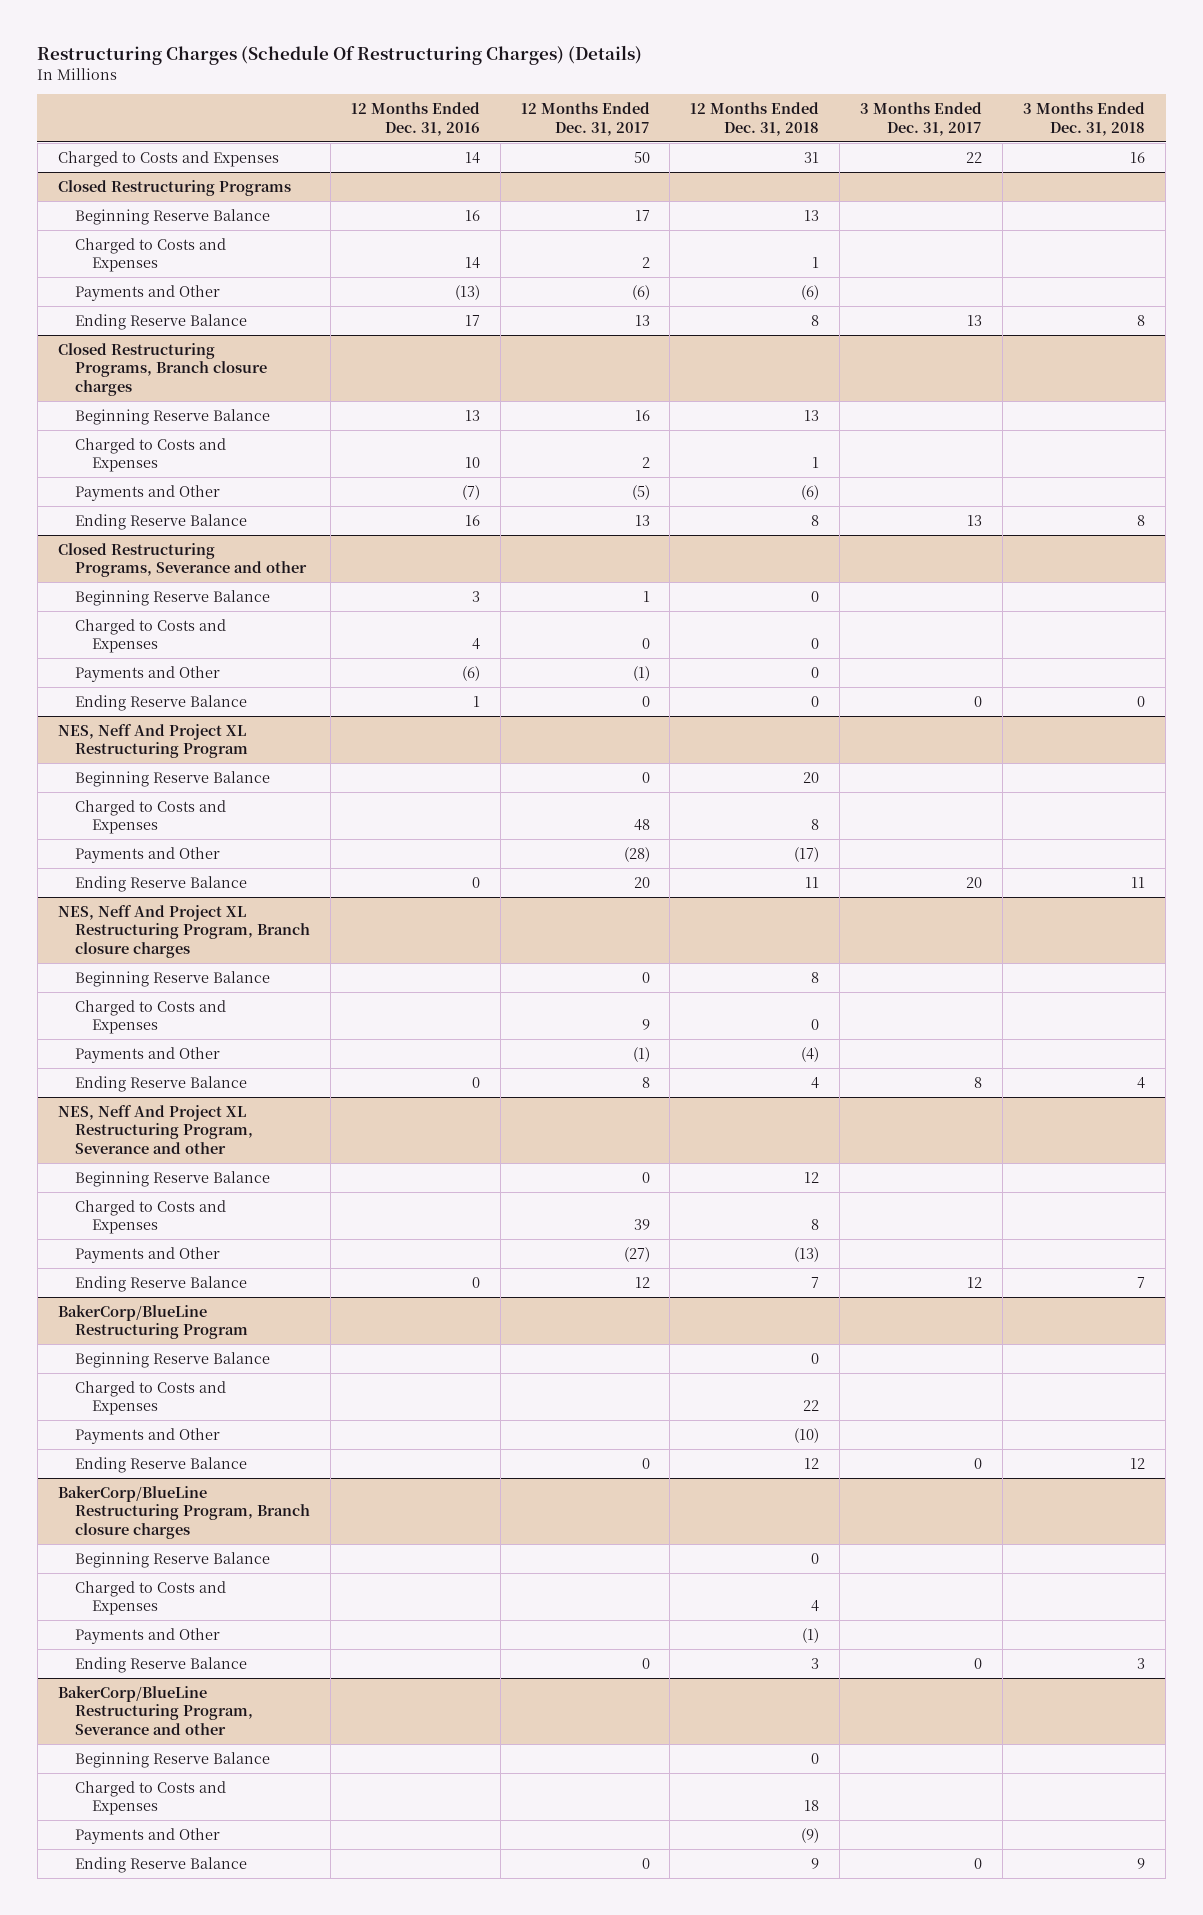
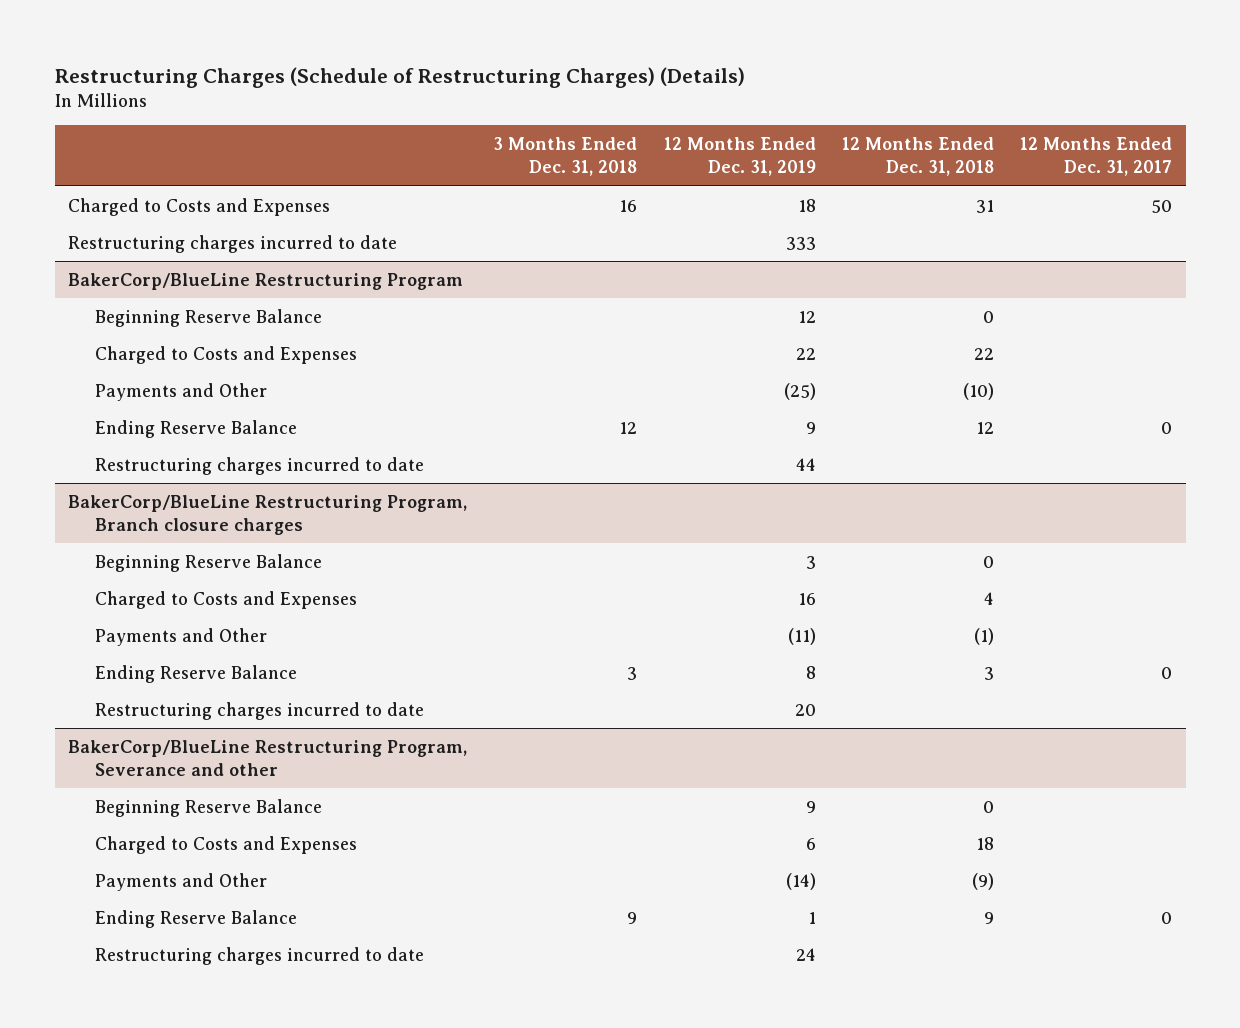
- Restructuring Charges (Schedule Of Restructuring Charges) (Details)
+ Restructuring Charges (Schedule of Restructuring Charges) (Details)
- | 12 Months Ended Dec. 31, 2016 | 12 Months Ended Dec. 31, 2017 | 12 Months Ended Dec. 31, 2018 | 3 Months Ended Dec. 31, 2017 | 3 Months Ended Dec. 31, 2018
+ | 3 Months Ended Dec. 31, 2018 | 12 Months Ended Dec. 31, 2019 | 12 Months Ended Dec. 31, 2018 | 12 Months Ended Dec. 31, 2017
- Closed Restructuring Programs
- Beginning Reserve Balance | 16 | 17 | 13 | |
- Charged to Costs and Expenses | 14 | 2 | 1 | |
- Payments and Other | (13) | (6) | (6) | |
- Ending Reserve Balance | 17 | 13 | 8 | 13 | 8
- Closed Restructuring Programs, Branch closure charges
- Beginning Reserve Balance | 13 | 16 | 13 | |
- Charged to Costs and Expenses | 10 | 2 | 1 | |
- Payments and Other | (7) | (5) | (6) | |
- Ending Reserve Balance | 16 | 13 | 8 | 13 | 8
- Closed Restructuring Programs, Severance and other
- Beginning Reserve Balance | 3 | 1 | 0 | |
- Charged to Costs and Expenses | 4 | 0 | 0 | |
- Payments and Other | (6) | (1) | 0 | |
- Ending Reserve Balance | 1 | 0 | 0 | 0 | 0
- NES, Neff And Project XL Restructuring Program
- Beginning Reserve Balance | | 0 | 20 | |
- Charged to Costs and Expenses | | 48 | 8 | |
- Payments and Other | | (28) | (17) | |
- Ending Reserve Balance | 0 | 20 | 11 | 20 | 11
- NES, Neff And Project XL Restructuring Program, Branch closure charges
- Beginning Reserve Balance | | 0 | 8 | |
- Charged to Costs and Expenses | | 9 | 0 | |
- Payments and Other | | (1) | (4) | |
- Ending Reserve Balance | 0 | 8 | 4 | 8 | 4
- NES, Neff And Project XL Restructuring Program, Severance and other
- Beginning Reserve Balance | | 0 | 12 | |
- Charged to Costs and Expenses | | 39 | 8 | |
- Payments and Other | | (27) | (13) | |
- Ending Reserve Balance | 0 | 12 | 7 | 12 | 7
+ Restructuring charges incurred to date | | 333 | |
@ BakerCorp/BlueLine Restructuring Program
+ Restructuring charges incurred to date | | 44 | |
@ BakerCorp/BlueLine Restructuring Program, Branch closure charges
+ Restructuring charges incurred to date | | 20 | |
@ BakerCorp/BlueLine Restructuring Program, Severance and other
+ Restructuring charges incurred to date | | 24 | |

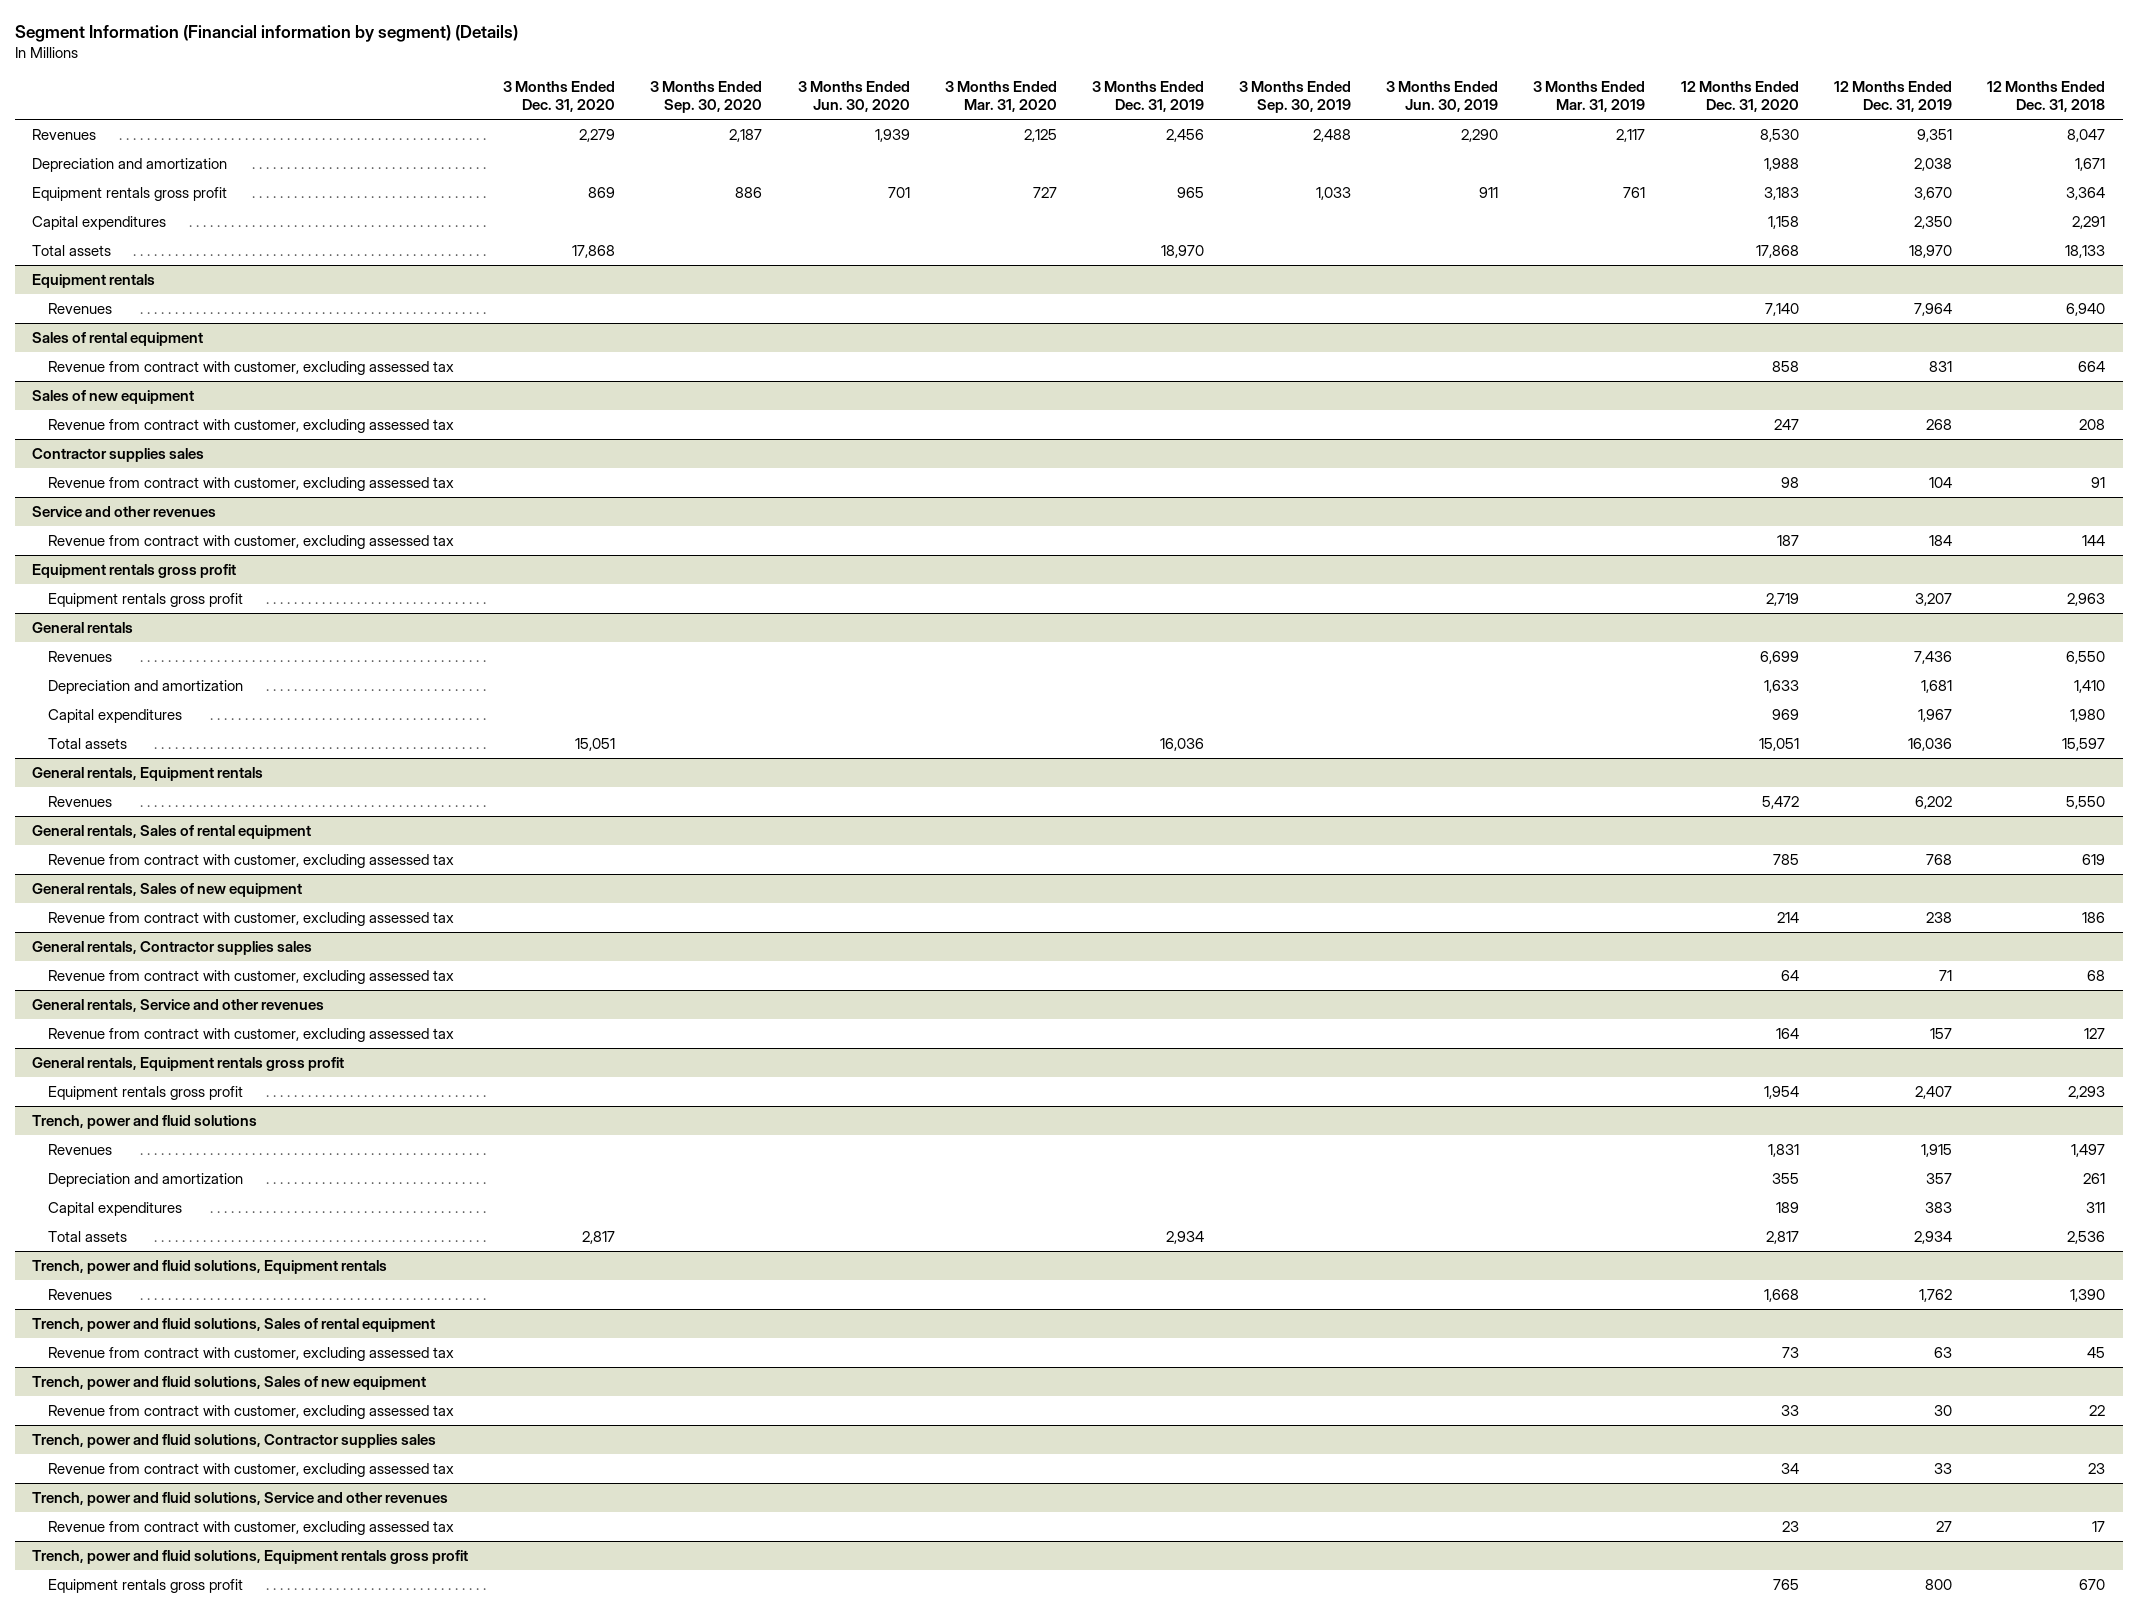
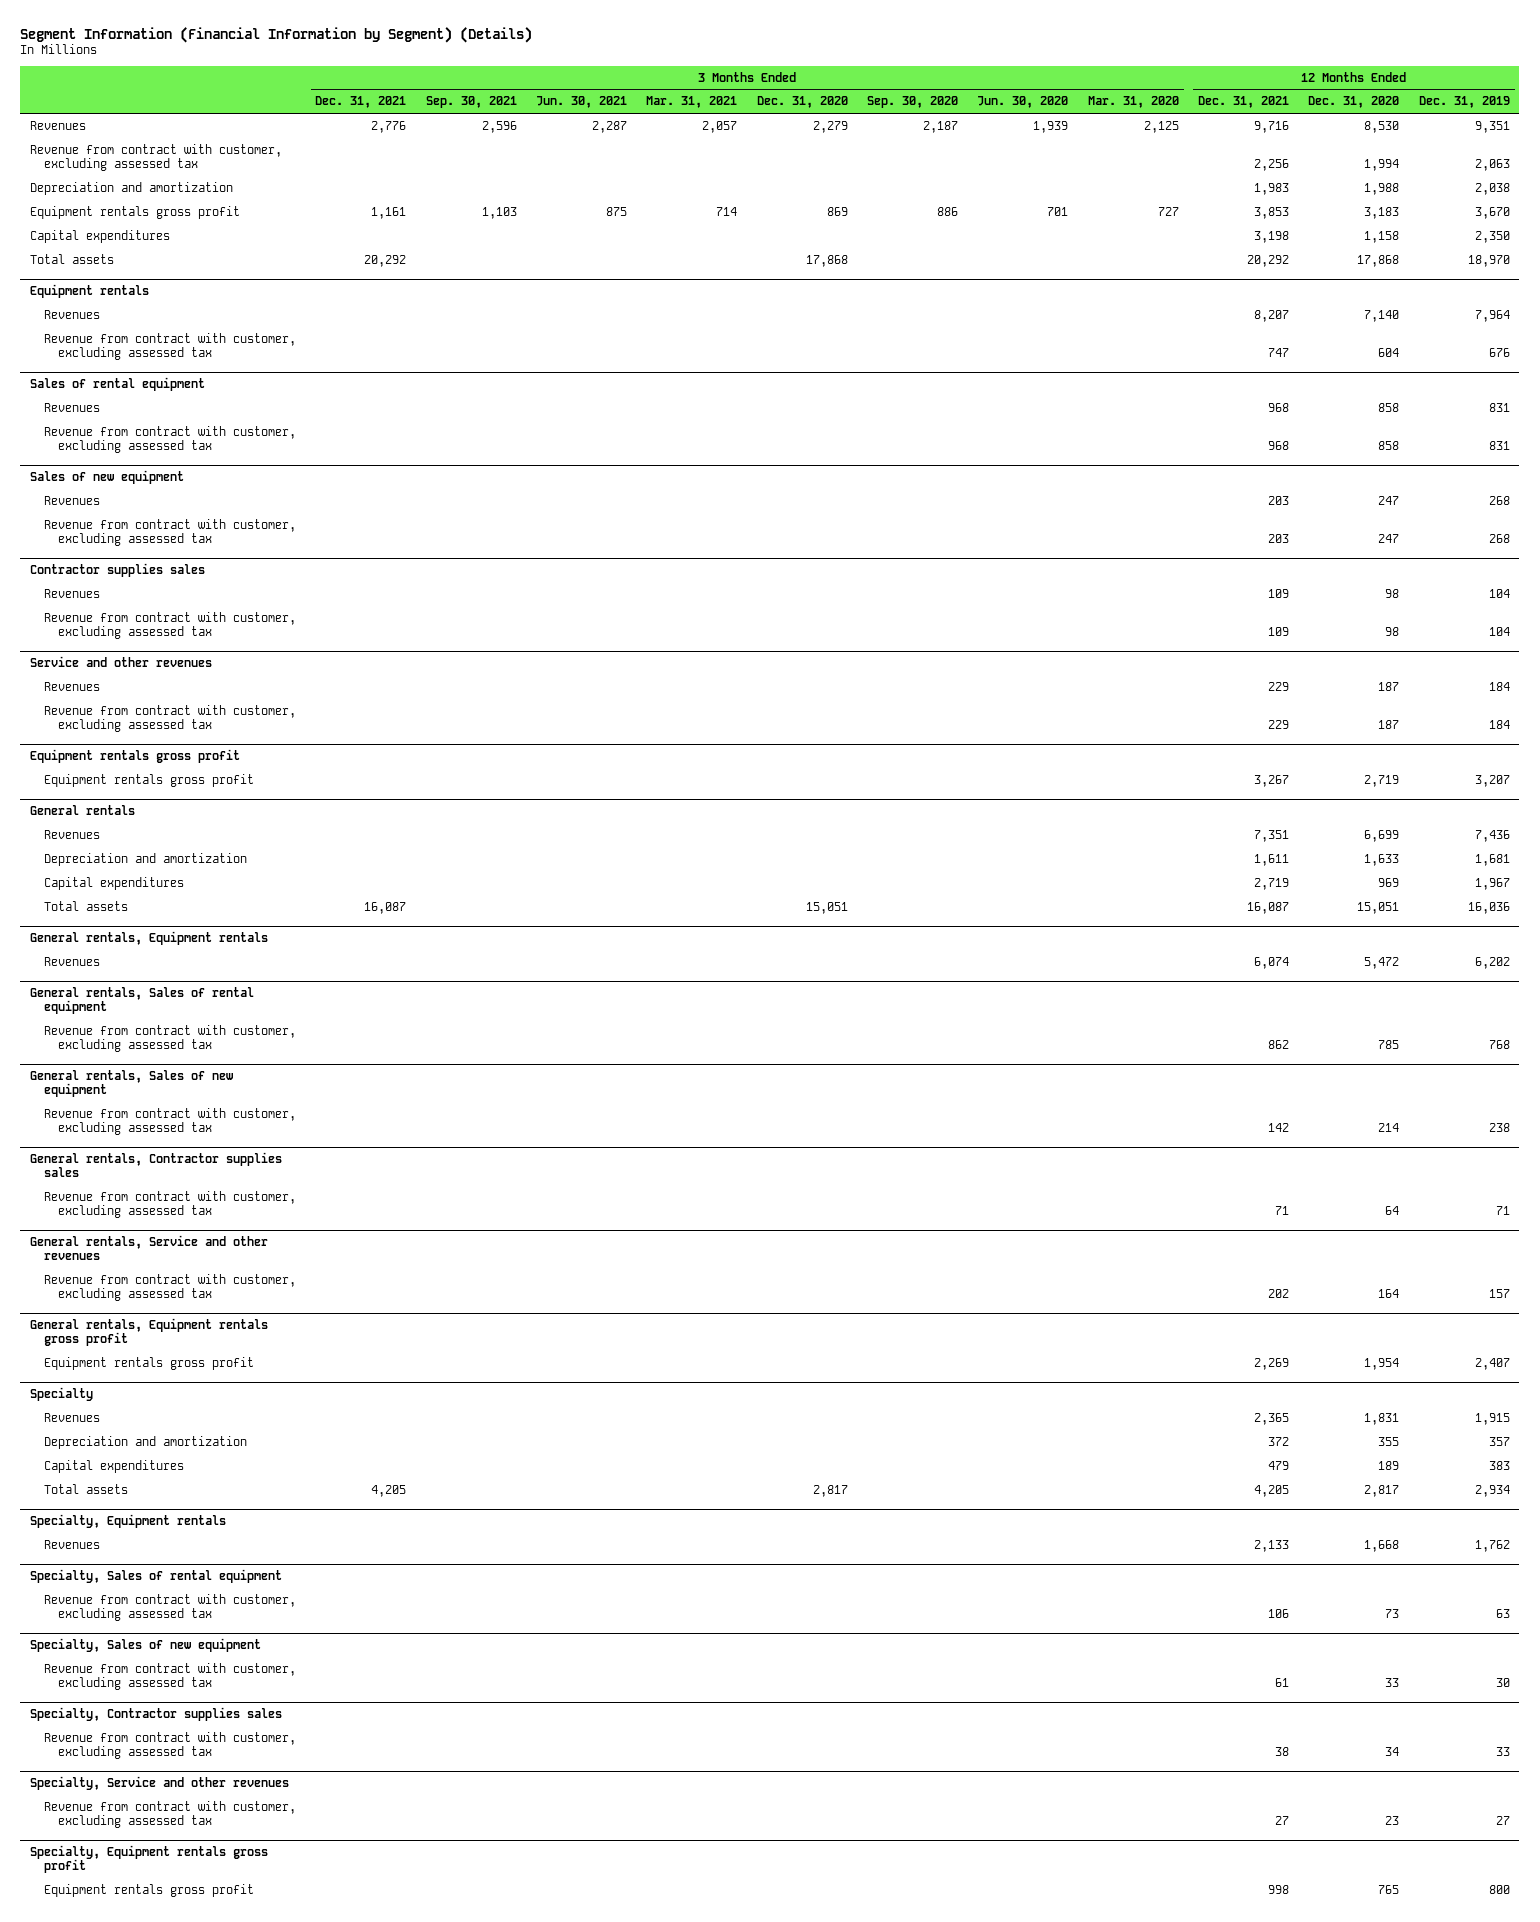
- Segment Information (Financial information by segment) (Details)
+ Segment Information (Financial Information by Segment) (Details)
- | 3 Months Ended Dec. 31, 2020 | 3 Months Ended Sep. 30, 2020 | 3 Months Ended Jun. 30, 2020 | 3 Months Ended Mar. 31, 2020 | 3 Months Ended Dec. 31, 2019 | 3 Months Ended Sep. 30, 2019 | 3 Months Ended Jun. 30, 2019 | 3 Months Ended Mar. 31, 2019 | 12 Months Ended Dec. 31, 2020 | 12 Months Ended Dec. 31, 2019 | 12 Months Ended Dec. 31, 2018
+ | 3 Months Ended Dec. 31, 2021 | 3 Months Ended Sep. 30, 2021 | 3 Months Ended Jun. 30, 2021 | 3 Months Ended Mar. 31, 2021 | 3 Months Ended Dec. 31, 2020 | 3 Months Ended Sep. 30, 2020 | 3 Months Ended Jun. 30, 2020 | 3 Months Ended Mar. 31, 2020 | 12 Months Ended Dec. 31, 2021 | 12 Months Ended Dec. 31, 2020 | 12 Months Ended Dec. 31, 2019
+ Revenue from contract with customer, excluding assessed tax | | | | | | | | | 2,256 | 1,994 | 2,063
@ Equipment rentals
+ Revenue from contract with customer, excluding assessed tax | | | | | | | | | 747 | 604 | 676
@ Sales of rental equipment
+ Revenues | | | | | | | | | 968 | 858 | 831
@ Sales of new equipment
+ Revenues | | | | | | | | | 203 | 247 | 268
@ Contractor supplies sales
+ Revenues | | | | | | | | | 109 | 98 | 104
@ Service and other revenues
+ Revenues | | | | | | | | | 229 | 187 | 184
- Trench, power and fluid solutions
+ Specialty
- Trench, power and fluid solutions, Equipment rentals
+ Specialty, Equipment rentals
- Trench, power and fluid solutions, Sales of rental equipment
+ Specialty, Sales of rental equipment
- Trench, power and fluid solutions, Sales of new equipment
+ Specialty, Sales of new equipment
- Trench, power and fluid solutions, Contractor supplies sales
+ Specialty, Contractor supplies sales
- Trench, power and fluid solutions, Service and other revenues
+ Specialty, Service and other revenues
- Trench, power and fluid solutions, Equipment rentals gross profit
+ Specialty, Equipment rentals gross profit

